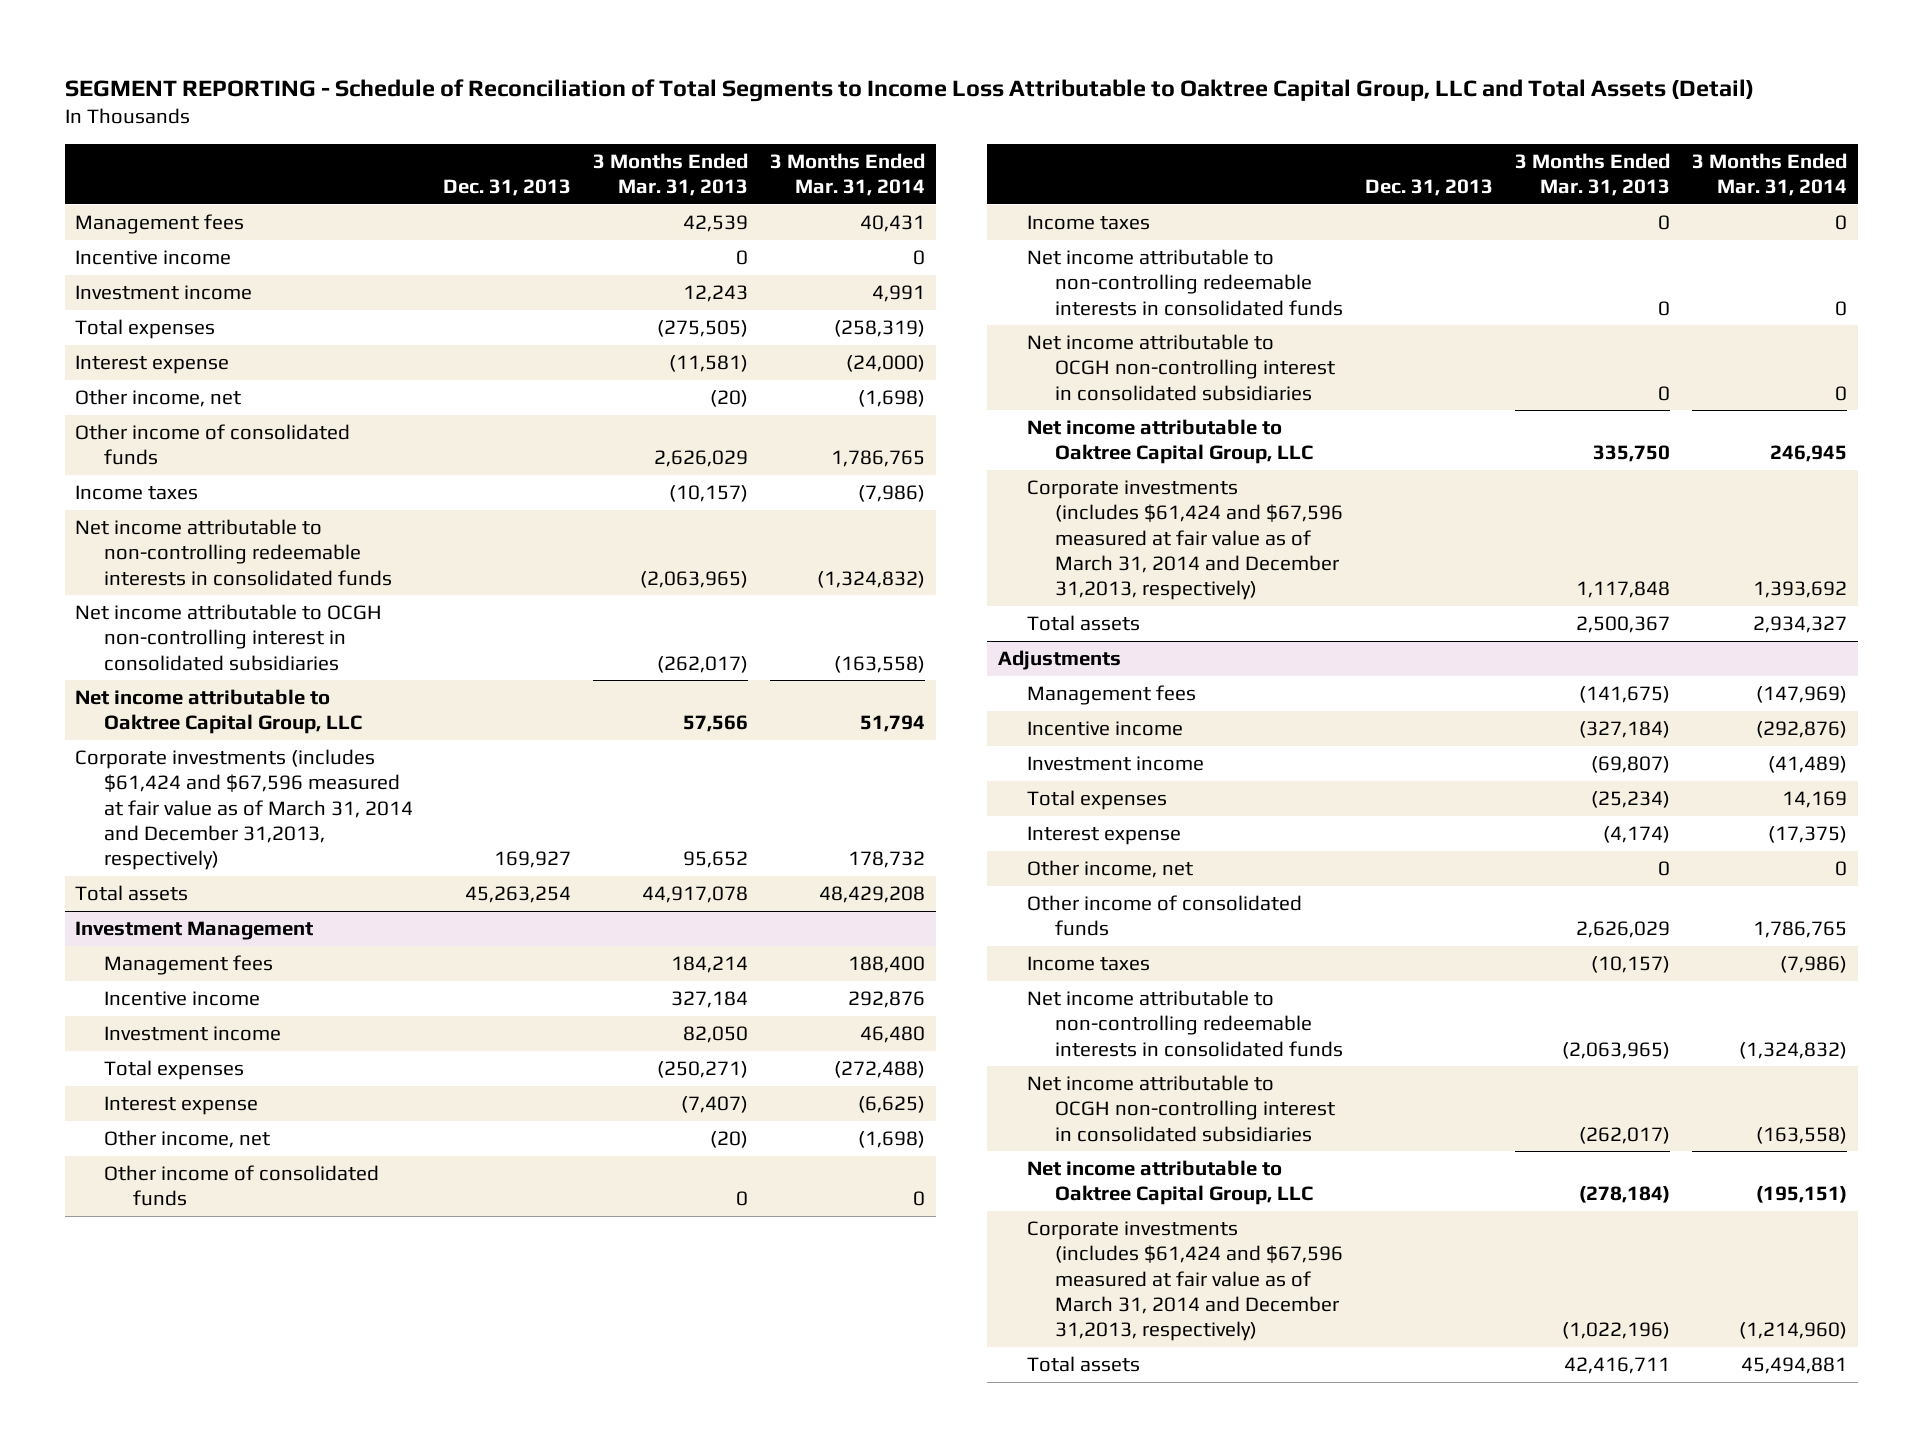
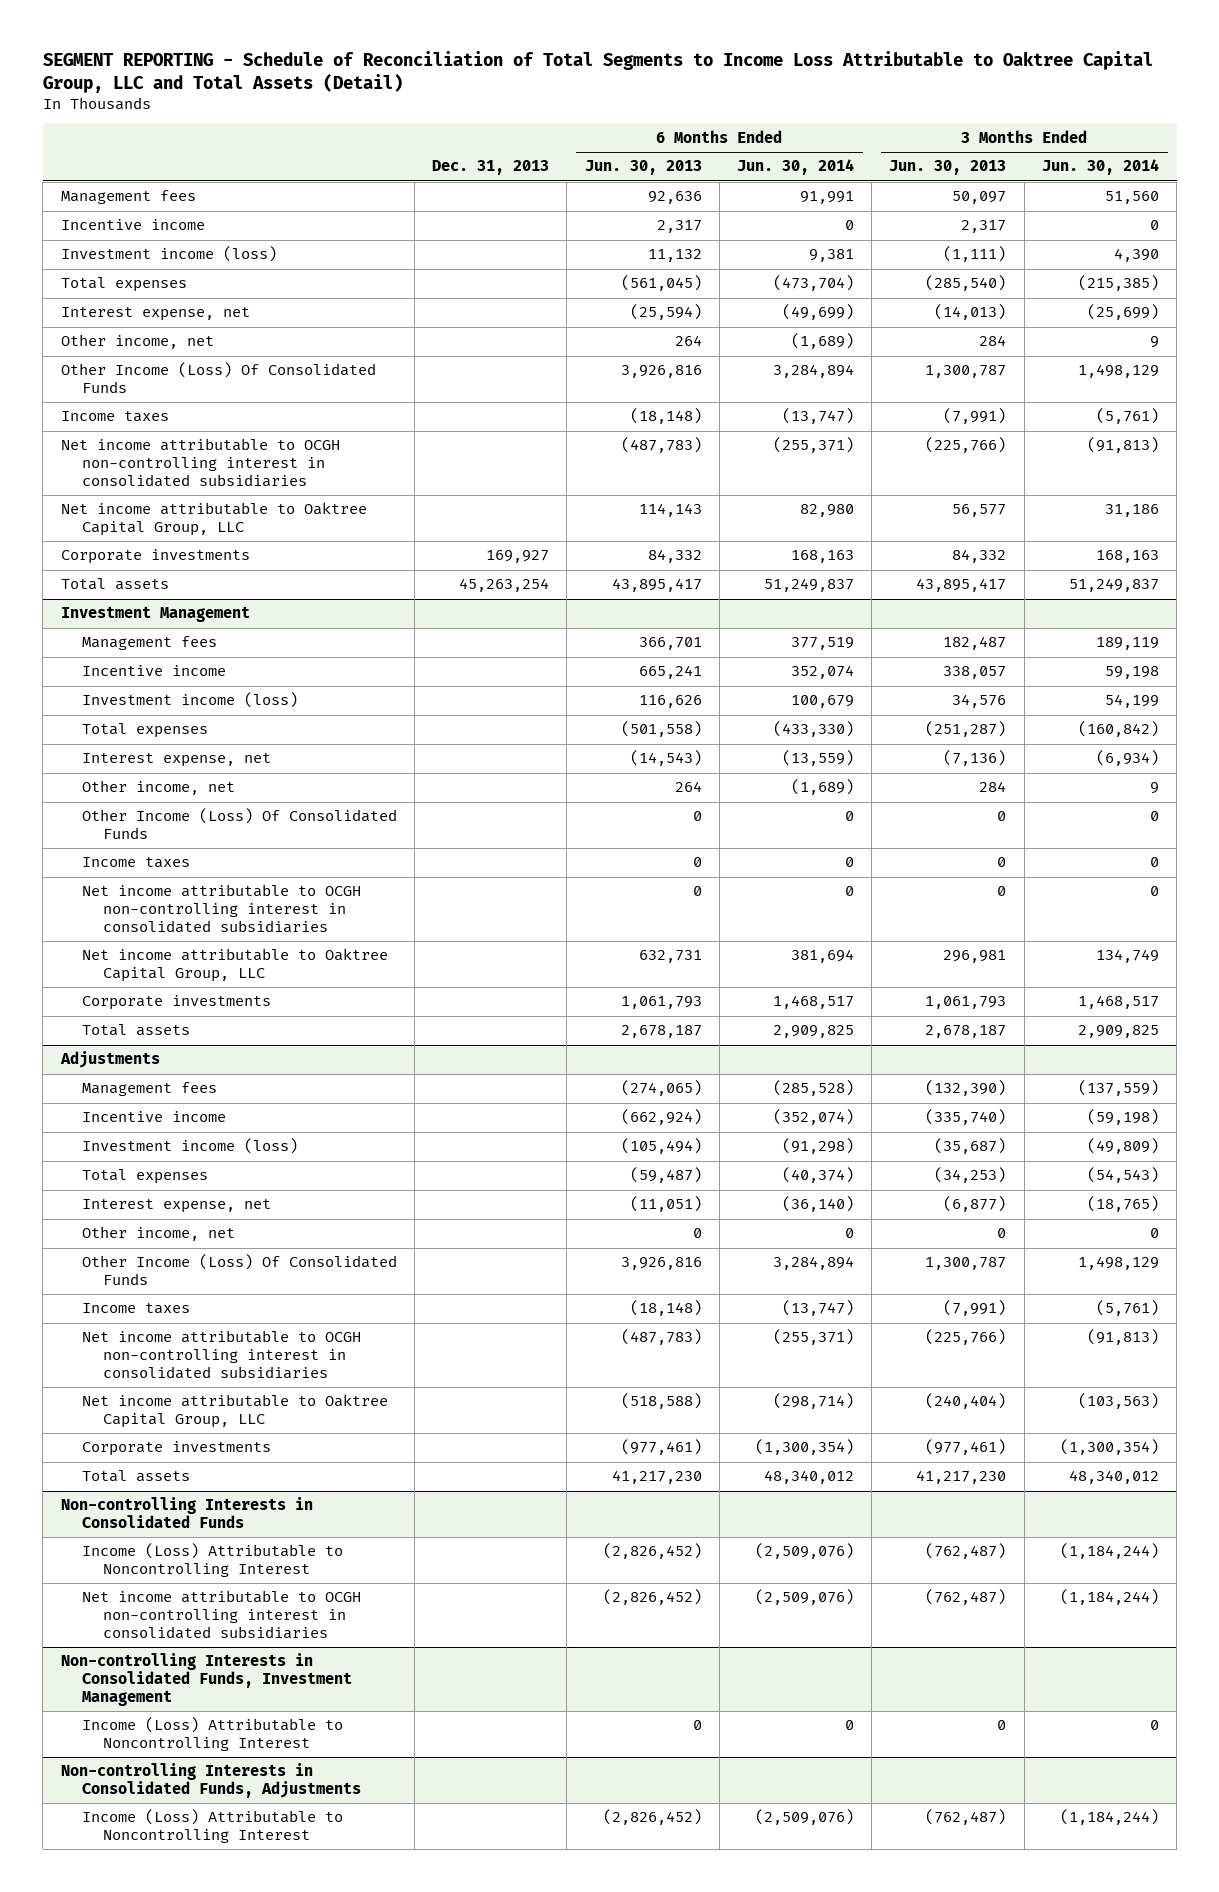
- | Dec. 31, 2013 | 3 Months Ended Mar. 31, 2013 | 3 Months Ended Mar. 31, 2014
+ | Dec. 31, 2013 | 6 Months Ended Jun. 30, 2013 | 6 Months Ended Jun. 30, 2014 | 3 Months Ended Jun. 30, 2013 | 3 Months Ended Jun. 30, 2014
- Investment income | | 12,243 | 4,991
+ Investment income (loss) | | 11,132 | 9,381 | (1,111) | 4,390
- Interest expense | | (11,581) | (24,000)
+ Interest expense, net | | (25,594) | (49,699) | (14,013) | (25,699)
- Other income of consolidated funds | | 2,626,029 | 1,786,765
+ Other Income (Loss) Of Consolidated Funds | | 3,926,816 | 3,284,894 | 1,300,787 | 1,498,129
- Net income attributable to non-controlling redeemable interests in consolidated funds | | (2,063,965) | (1,324,832)
- Corporate investments (includes $61,424 and $67,596 measured at fair value as of March 31, 2014 and December 31,2013, respectively) | 169,927 | 95,652 | 178,732
+ Corporate investments | 169,927 | 84,332 | 168,163 | 84,332 | 168,163
@ Investment Management
- Investment income | | 82,050 | 46,480
+ Investment income (loss) | | 116,626 | 100,679 | 34,576 | 54,199
- Interest expense | | (7,407) | (6,625)
+ Interest expense, net | | (14,543) | (13,559) | (7,136) | (6,934)
- Other income of consolidated funds | | 0 | 0
+ Other Income (Loss) Of Consolidated Funds | | 0 | 0 | 0 | 0
- Net income attributable to non-controlling redeemable interests in consolidated funds | | 0 | 0
- Corporate investments (includes $61,424 and $67,596 measured at fair value as of March 31, 2014 and December 31,2013, respectively) | | 1,117,848 | 1,393,692
+ Corporate investments | | 1,061,793 | 1,468,517 | 1,061,793 | 1,468,517
@ Adjustments
- Investment income | | (69,807) | (41,489)
+ Investment income (loss) | | (105,494) | (91,298) | (35,687) | (49,809)
- Interest expense | | (4,174) | (17,375)
+ Interest expense, net | | (11,051) | (36,140) | (6,877) | (18,765)
- Other income of consolidated funds | | 2,626,029 | 1,786,765
+ Other Income (Loss) Of Consolidated Funds | | 3,926,816 | 3,284,894 | 1,300,787 | 1,498,129
- Net income attributable to non-controlling redeemable interests in consolidated funds | | (2,063,965) | (1,324,832)
- Corporate investments (includes $61,424 and $67,596 measured at fair value as of March 31, 2014 and December 31,2013, respectively) | | (1,022,196) | (1,214,960)
+ Corporate investments | | (977,461) | (1,300,354) | (977,461) | (1,300,354)
+ Non-controlling Interests in Consolidated Funds
+ Income (Loss) Attributable to Noncontrolling Interest | | (2,826,452) | (2,509,076) | (762,487) | (1,184,244)
+ Net income attributable to OCGH non-controlling interest in consolidated subsidiaries | | (2,826,452) | (2,509,076) | (762,487) | (1,184,244)
+ Non-controlling Interests in Consolidated Funds, Investment Management
+ Income (Loss) Attributable to Noncontrolling Interest | | 0 | 0 | 0 | 0
+ Non-controlling Interests in Consolidated Funds, Adjustments
+ Income (Loss) Attributable to Noncontrolling Interest | | (2,826,452) | (2,509,076) | (762,487) | (1,184,244)

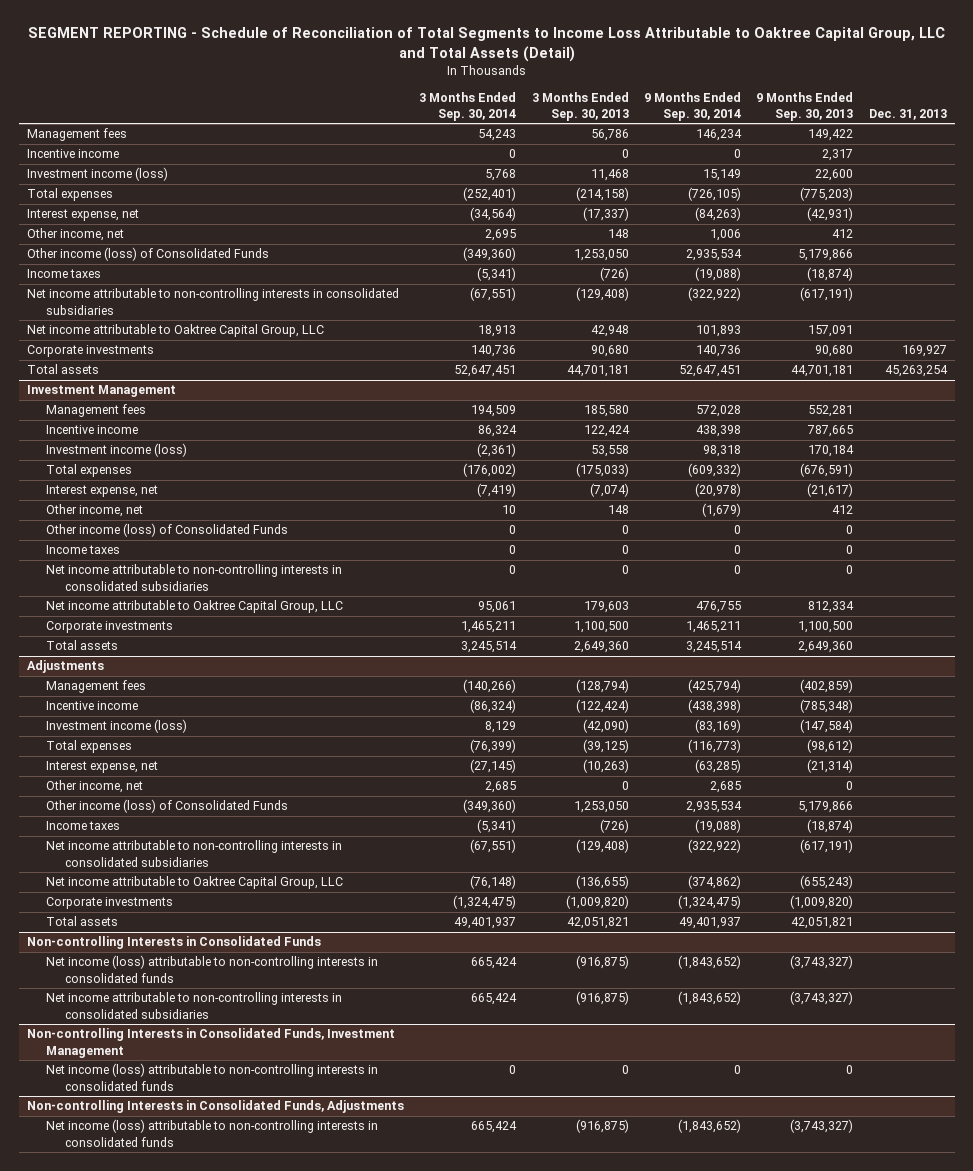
- | Dec. 31, 2013 | 6 Months Ended Jun. 30, 2013 | 6 Months Ended Jun. 30, 2014 | 3 Months Ended Jun. 30, 2013 | 3 Months Ended Jun. 30, 2014
+ | 3 Months Ended Sep. 30, 2014 | 3 Months Ended Sep. 30, 2013 | 9 Months Ended Sep. 30, 2014 | 9 Months Ended Sep. 30, 2013 | Dec. 31, 2013
- Other Income (Loss) Of Consolidated Funds | | 3,926,816 | 3,284,894 | 1,300,787 | 1,498,129
+ Other income (loss) of Consolidated Funds | (349,360) | 1,253,050 | 2,935,534 | 5,179,866 |
- Net income attributable to OCGH non-controlling interest in consolidated subsidiaries | | (487,783) | (255,371) | (225,766) | (91,813)
+ Net income attributable to non-controlling interests in consolidated subsidiaries | (67,551) | (129,408) | (322,922) | (617,191) |
@ Investment Management
- Other Income (Loss) Of Consolidated Funds | | 0 | 0 | 0 | 0
+ Other income (loss) of Consolidated Funds | 0 | 0 | 0 | 0 |
- Net income attributable to OCGH non-controlling interest in consolidated subsidiaries | | 0 | 0 | 0 | 0
+ Net income attributable to non-controlling interests in consolidated subsidiaries | 0 | 0 | 0 | 0 |
@ Adjustments
- Other Income (Loss) Of Consolidated Funds | | 3,926,816 | 3,284,894 | 1,300,787 | 1,498,129
+ Other income (loss) of Consolidated Funds | (349,360) | 1,253,050 | 2,935,534 | 5,179,866 |
- Net income attributable to OCGH non-controlling interest in consolidated subsidiaries | | (487,783) | (255,371) | (225,766) | (91,813)
+ Net income attributable to non-controlling interests in consolidated subsidiaries | (67,551) | (129,408) | (322,922) | (617,191) |
@ Non-controlling Interests in Consolidated Funds
- Income (Loss) Attributable to Noncontrolling Interest | | (2,826,452) | (2,509,076) | (762,487) | (1,184,244)
- Net income attributable to OCGH non-controlling interest in consolidated subsidiaries | | (2,826,452) | (2,509,076) | (762,487) | (1,184,244)
+ Net income (loss) attributable to non-controlling interests in consolidated funds | 665,424 | (916,875) | (1,843,652) | (3,743,327) |
+ Net income attributable to non-controlling interests in consolidated subsidiaries | 665,424 | (916,875) | (1,843,652) | (3,743,327) |
@ Non-controlling Interests in Consolidated Funds, Investment Management
- Income (Loss) Attributable to Noncontrolling Interest | | 0 | 0 | 0 | 0
+ Net income (loss) attributable to non-controlling interests in consolidated funds | 0 | 0 | 0 | 0 |
@ Non-controlling Interests in Consolidated Funds, Adjustments
- Income (Loss) Attributable to Noncontrolling Interest | | (2,826,452) | (2,509,076) | (762,487) | (1,184,244)
+ Net income (loss) attributable to non-controlling interests in consolidated funds | 665,424 | (916,875) | (1,843,652) | (3,743,327) |

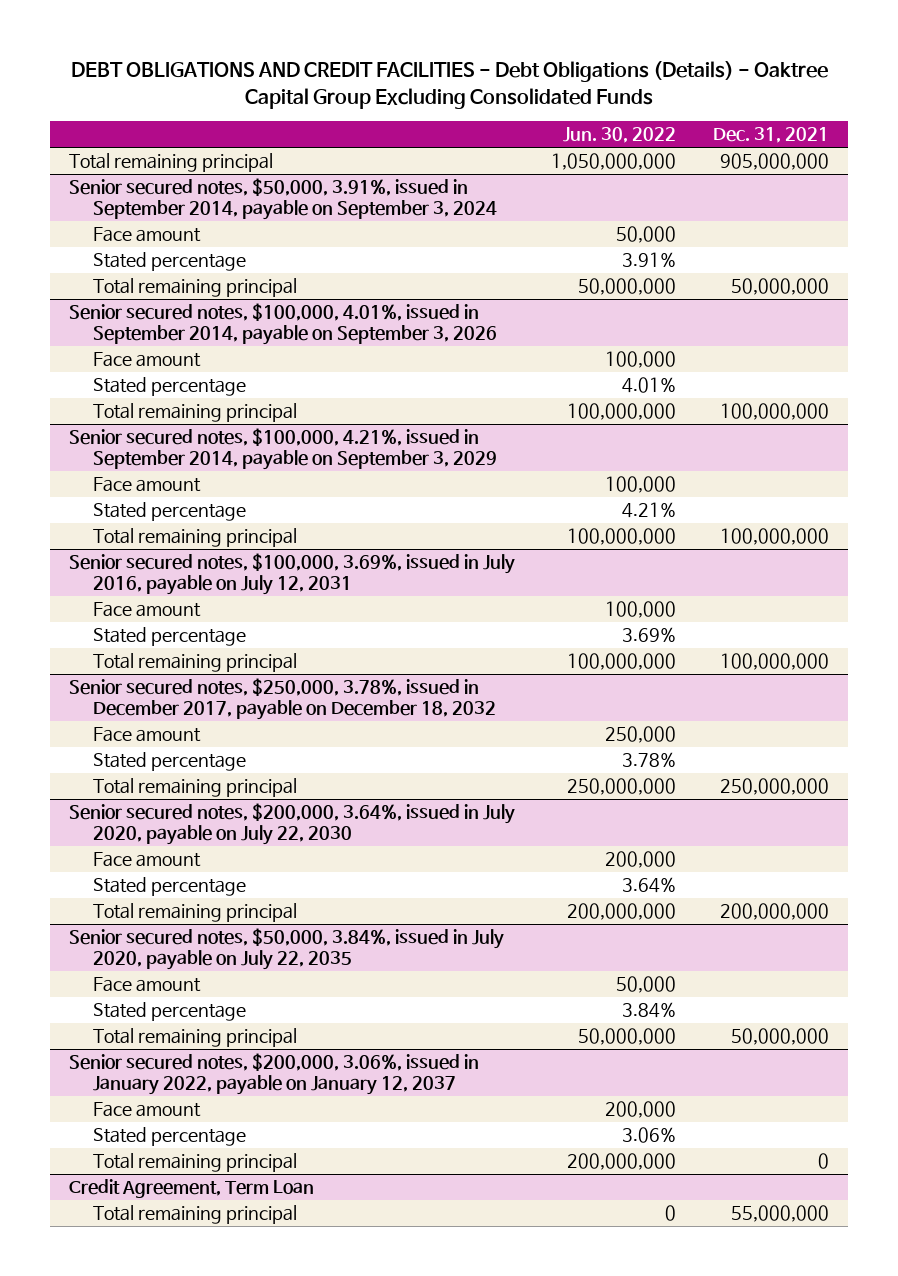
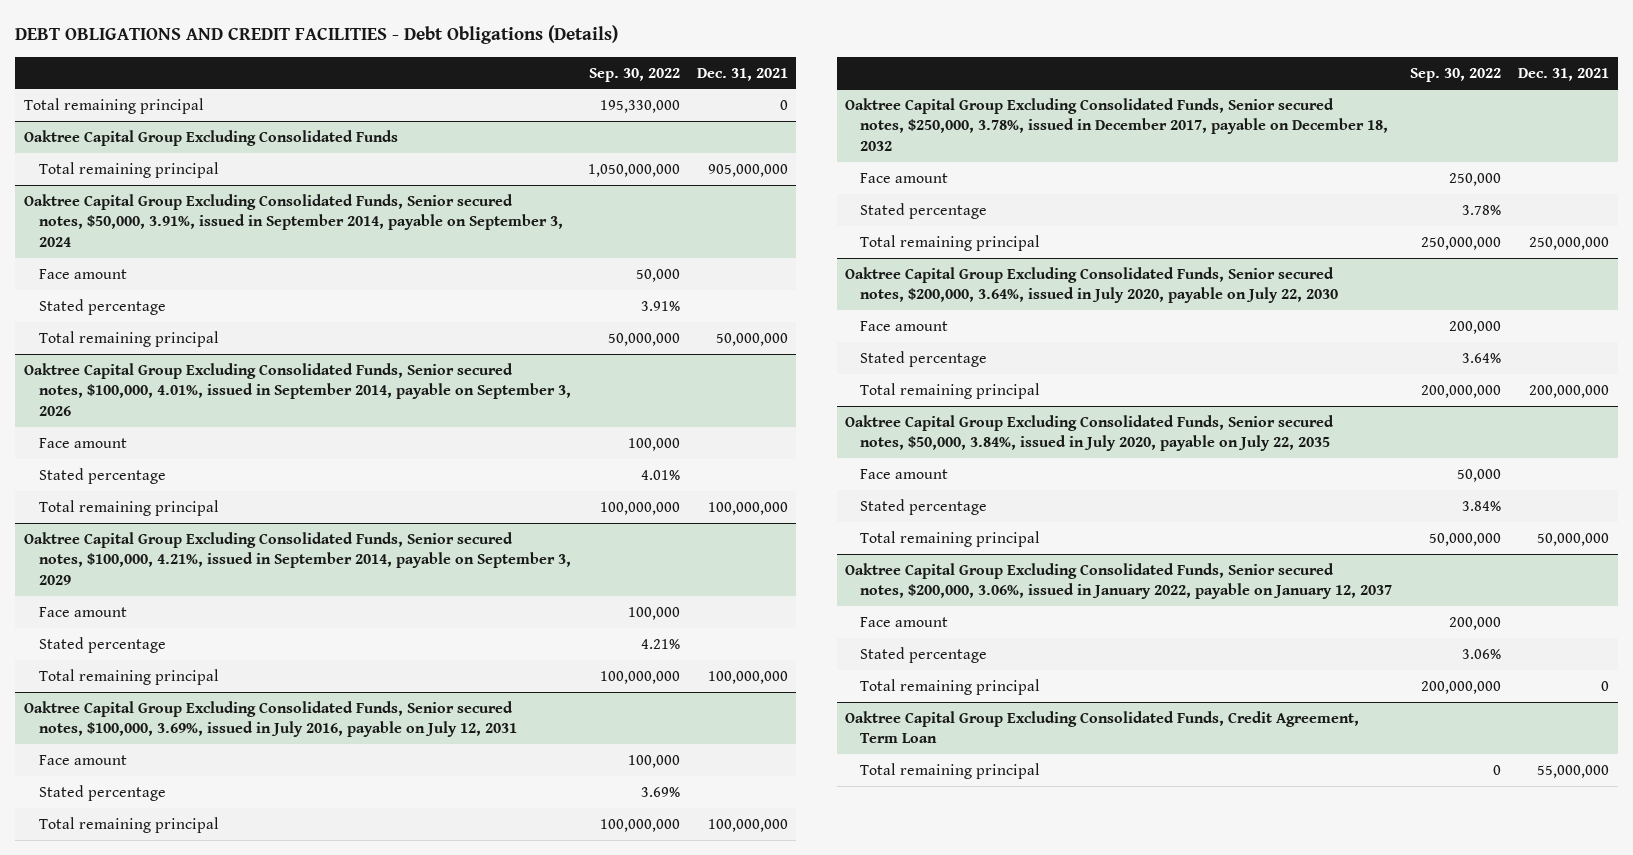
- DEBT OBLIGATIONS AND CREDIT FACILITIES - Debt Obligations (Details) - Oaktree Capital Group Excluding Consolidated Funds
+ DEBT OBLIGATIONS AND CREDIT FACILITIES - Debt Obligations (Details)
- | Jun. 30, 2022 | Dec. 31, 2021
+ | Sep. 30, 2022 | Dec. 31, 2021
- Total remaining principal | 1,050,000,000 | 905,000,000
- Senior secured notes, $50,000, 3.91%, issued in September 2014, payable on September 3, 2024
+ Total remaining principal | 195,330,000 | 0
+ Oaktree Capital Group Excluding Consolidated Funds
+ Total remaining principal | 1,050,000,000 | 905,000,000
+ Oaktree Capital Group Excluding Consolidated Funds, Senior secured notes, $50,000, 3.91%, issued in September 2014, payable on September 3, 2024
- Senior secured notes, $100,000, 4.01%, issued in September 2014, payable on September 3, 2026
+ Oaktree Capital Group Excluding Consolidated Funds, Senior secured notes, $100,000, 4.01%, issued in September 2014, payable on September 3, 2026
- Senior secured notes, $100,000, 4.21%, issued in September 2014, payable on September 3, 2029
+ Oaktree Capital Group Excluding Consolidated Funds, Senior secured notes, $100,000, 4.21%, issued in September 2014, payable on September 3, 2029
- Senior secured notes, $100,000, 3.69%, issued in July 2016, payable on July 12, 2031
+ Oaktree Capital Group Excluding Consolidated Funds, Senior secured notes, $100,000, 3.69%, issued in July 2016, payable on July 12, 2031
- Senior secured notes, $250,000, 3.78%, issued in December 2017, payable on December 18, 2032
+ Oaktree Capital Group Excluding Consolidated Funds, Senior secured notes, $250,000, 3.78%, issued in December 2017, payable on December 18, 2032
- Senior secured notes, $200,000, 3.64%, issued in July 2020, payable on July 22, 2030
+ Oaktree Capital Group Excluding Consolidated Funds, Senior secured notes, $200,000, 3.64%, issued in July 2020, payable on July 22, 2030
- Senior secured notes, $50,000, 3.84%, issued in July 2020, payable on July 22, 2035
+ Oaktree Capital Group Excluding Consolidated Funds, Senior secured notes, $50,000, 3.84%, issued in July 2020, payable on July 22, 2035
- Senior secured notes, $200,000, 3.06%, issued in January 2022, payable on January 12, 2037
+ Oaktree Capital Group Excluding Consolidated Funds, Senior secured notes, $200,000, 3.06%, issued in January 2022, payable on January 12, 2037
- Credit Agreement, Term Loan
+ Oaktree Capital Group Excluding Consolidated Funds, Credit Agreement, Term Loan

